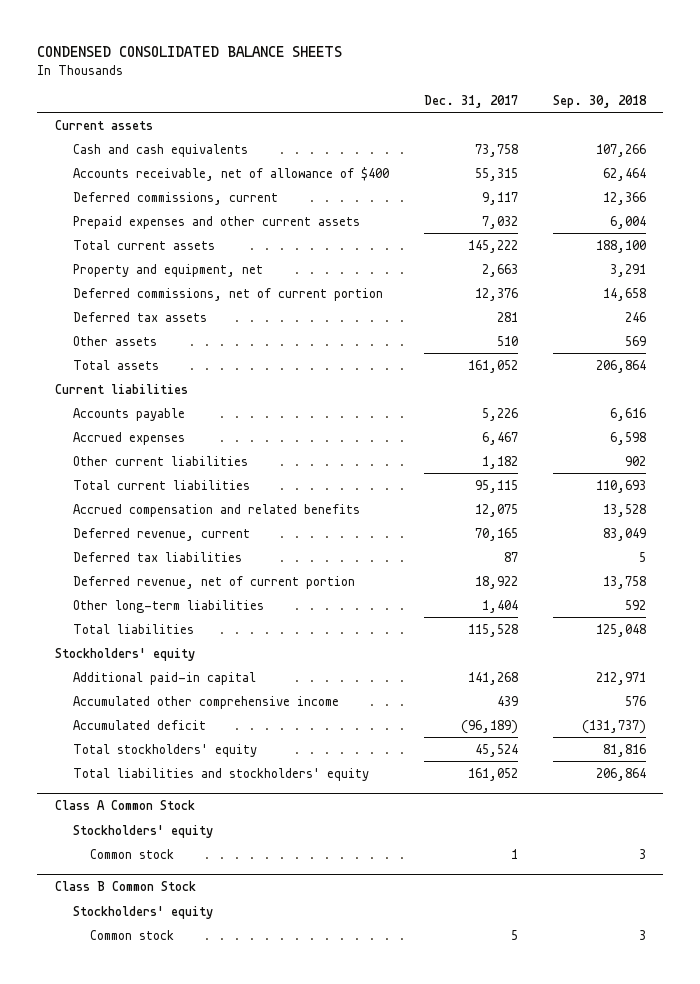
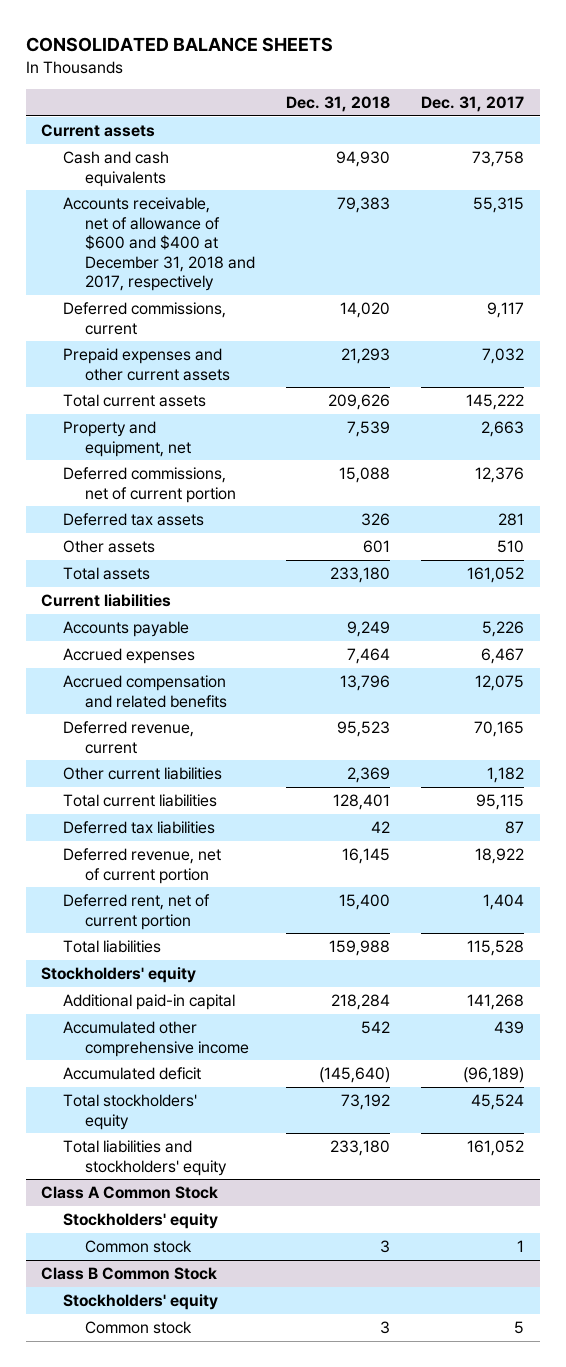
- CONDENSED CONSOLIDATED BALANCE SHEETS
+ CONSOLIDATED BALANCE SHEETS
- | Dec. 31, 2017 | Sep. 30, 2018
+ | Dec. 31, 2018 | Dec. 31, 2017
- Accounts receivable, net of allowance of $400 | 55,315 | 62,464
+ Accounts receivable, net of allowance of $600 and $400 at December 31, 2018 and 2017, respectively | 79,383 | 55,315
moved down: Other current liabilities | 2,369 | 1,182
moved down: Total current liabilities | 128,401 | 95,115
- Other long-term liabilities | 1,404 | 592
+ Deferred rent, net of current portion | 15,400 | 1,404

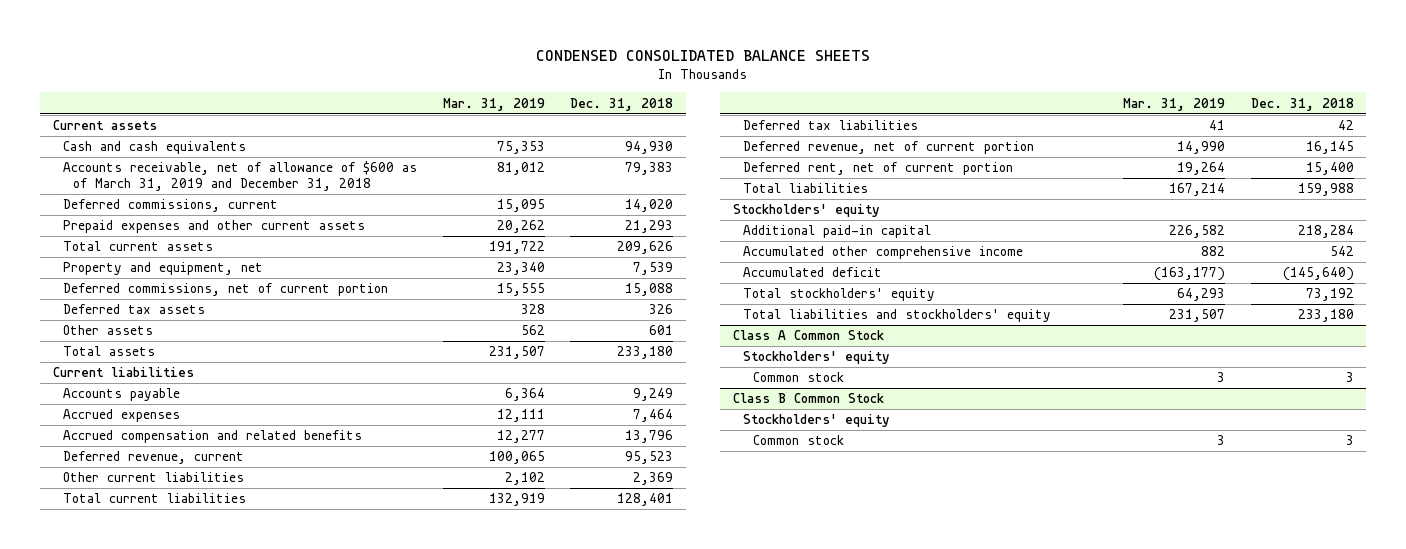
- CONSOLIDATED BALANCE SHEETS
+ CONDENSED CONSOLIDATED BALANCE SHEETS
- | Dec. 31, 2018 | Dec. 31, 2017
+ | Mar. 31, 2019 | Dec. 31, 2018
- Accounts receivable, net of allowance of $600 and $400 at December 31, 2018 and 2017, respectively | 79,383 | 55,315
+ Accounts receivable, net of allowance of $600 as of March 31, 2019 and December 31, 2018 | 81,012 | 79,383

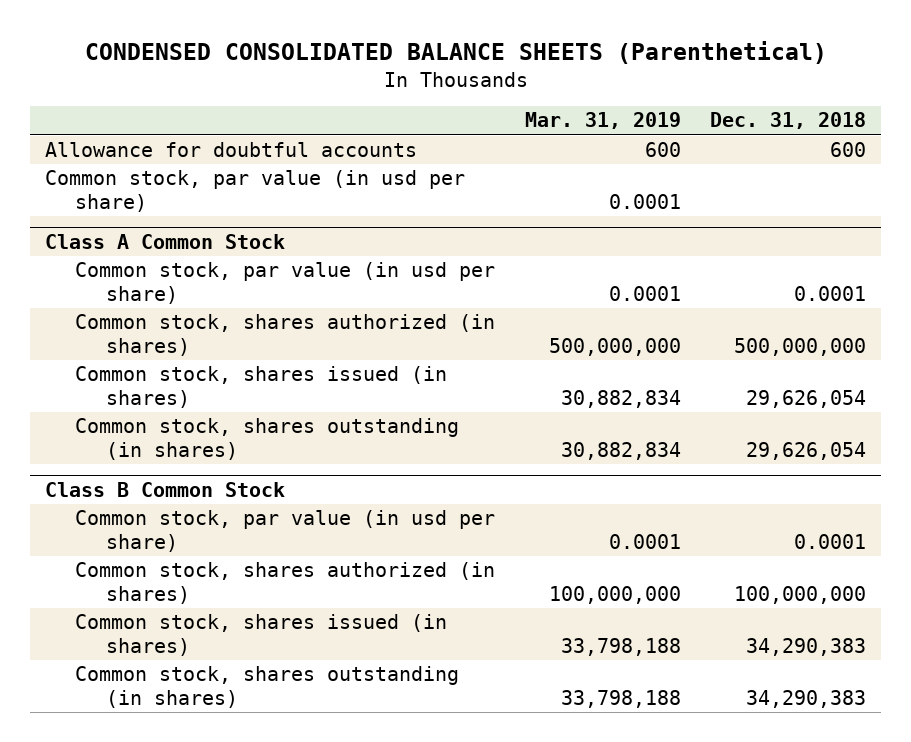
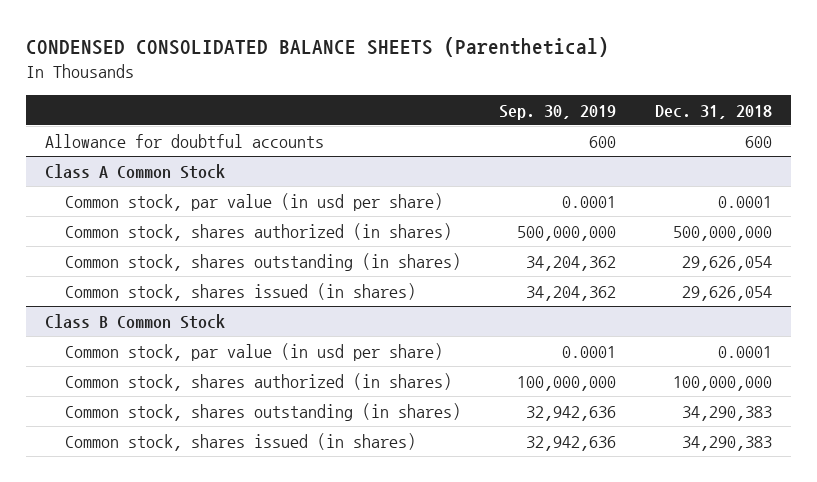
- | Mar. 31, 2019 | Dec. 31, 2018
+ | Sep. 30, 2019 | Dec. 31, 2018
- Common stock, par value (in usd per share) | 0.0001 |
@ Class A Common Stock
moved down: Common stock, shares issued (in shares) | 34,204,362 | 29,626,054
@ Class B Common Stock
moved down: Common stock, shares issued (in shares) | 32,942,636 | 34,290,383

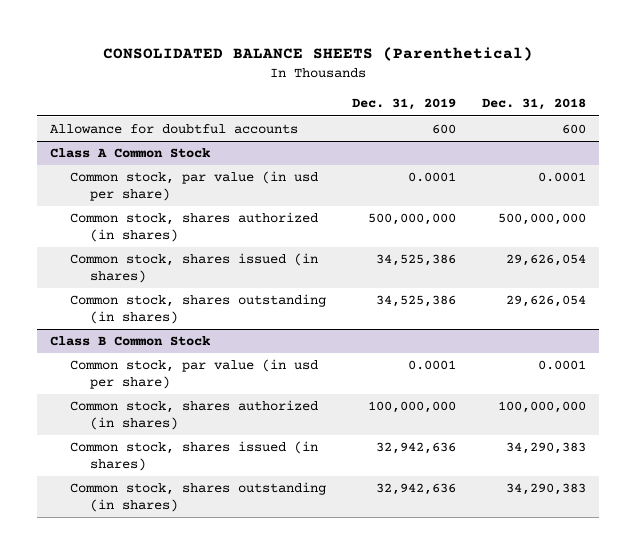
- CONDENSED CONSOLIDATED BALANCE SHEETS (Parenthetical)
+ CONSOLIDATED BALANCE SHEETS (Parenthetical)
- | Sep. 30, 2019 | Dec. 31, 2018
+ | Dec. 31, 2019 | Dec. 31, 2018
@ Class A Common Stock
moved down: Common stock, shares outstanding (in shares) | 34,525,386 | 29,626,054
@ Class B Common Stock
moved down: Common stock, shares outstanding (in shares) | 32,942,636 | 34,290,383

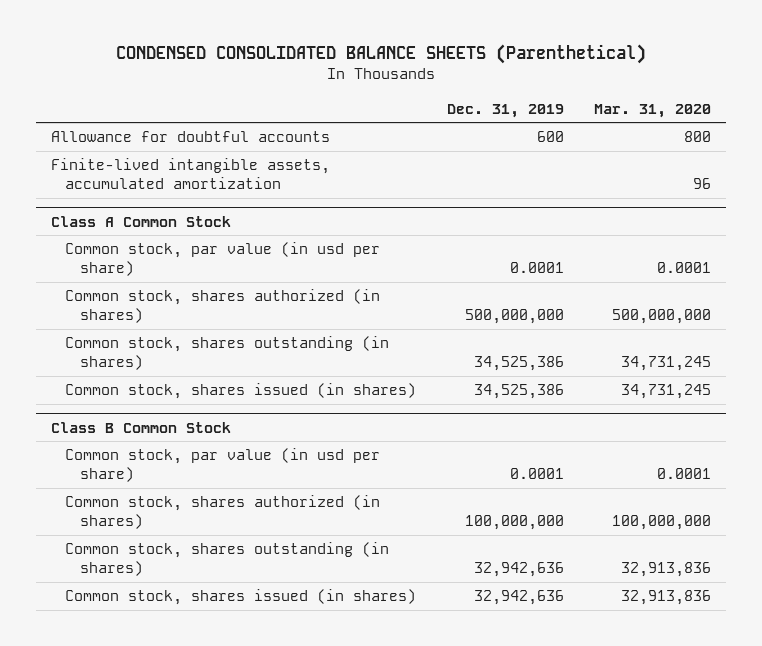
- CONSOLIDATED BALANCE SHEETS (Parenthetical)
+ CONDENSED CONSOLIDATED BALANCE SHEETS (Parenthetical)
- | Dec. 31, 2019 | Dec. 31, 2018
+ | Dec. 31, 2019 | Mar. 31, 2020
+ Finite-lived intangible assets, accumulated amortization | | 96
@ Class A Common Stock
moved down: Common stock, shares issued (in shares) | 34,525,386 | 34,731,245
@ Class B Common Stock
moved down: Common stock, shares issued (in shares) | 32,942,636 | 32,913,836

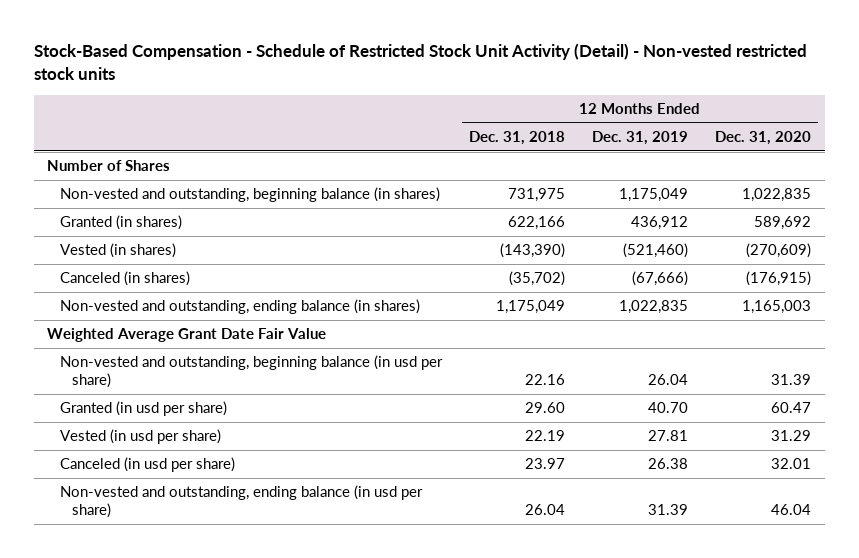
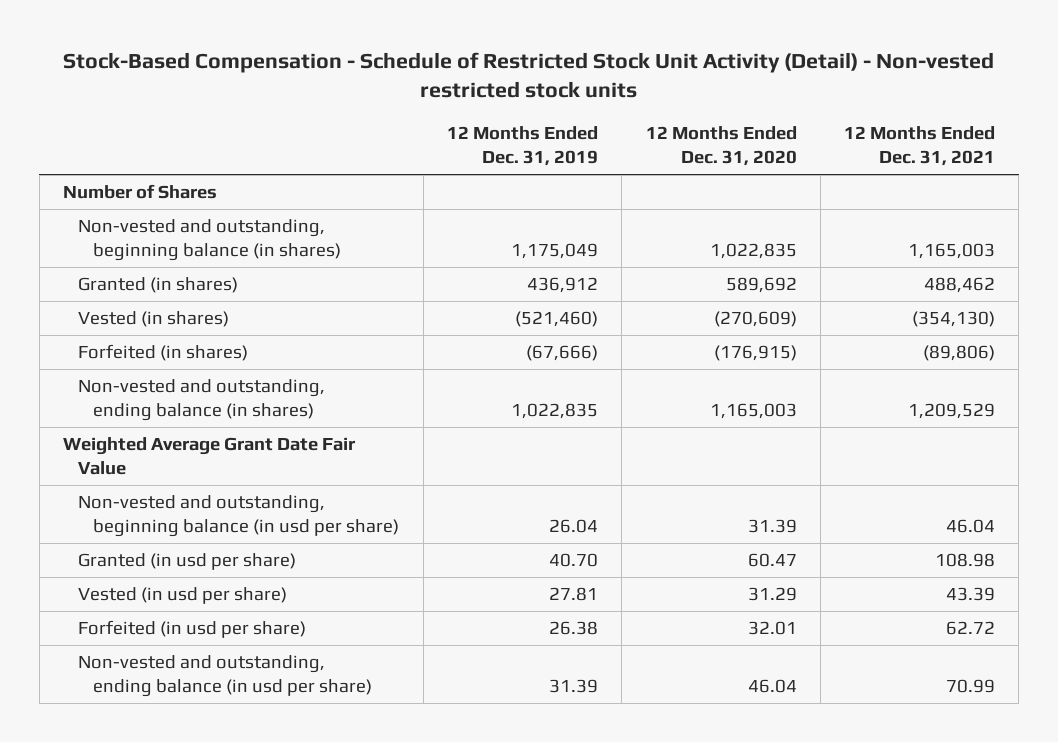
- | 12 Months Ended Dec. 31, 2018 | 12 Months Ended Dec. 31, 2019 | 12 Months Ended Dec. 31, 2020
+ | 12 Months Ended Dec. 31, 2019 | 12 Months Ended Dec. 31, 2020 | 12 Months Ended Dec. 31, 2021
- Canceled (in shares) | (35,702) | (67,666) | (176,915)
+ Forfeited (in shares) | (67,666) | (176,915) | (89,806)
- Canceled (in usd per share) | 23.97 | 26.38 | 32.01
+ Forfeited (in usd per share) | 26.38 | 32.01 | 62.72

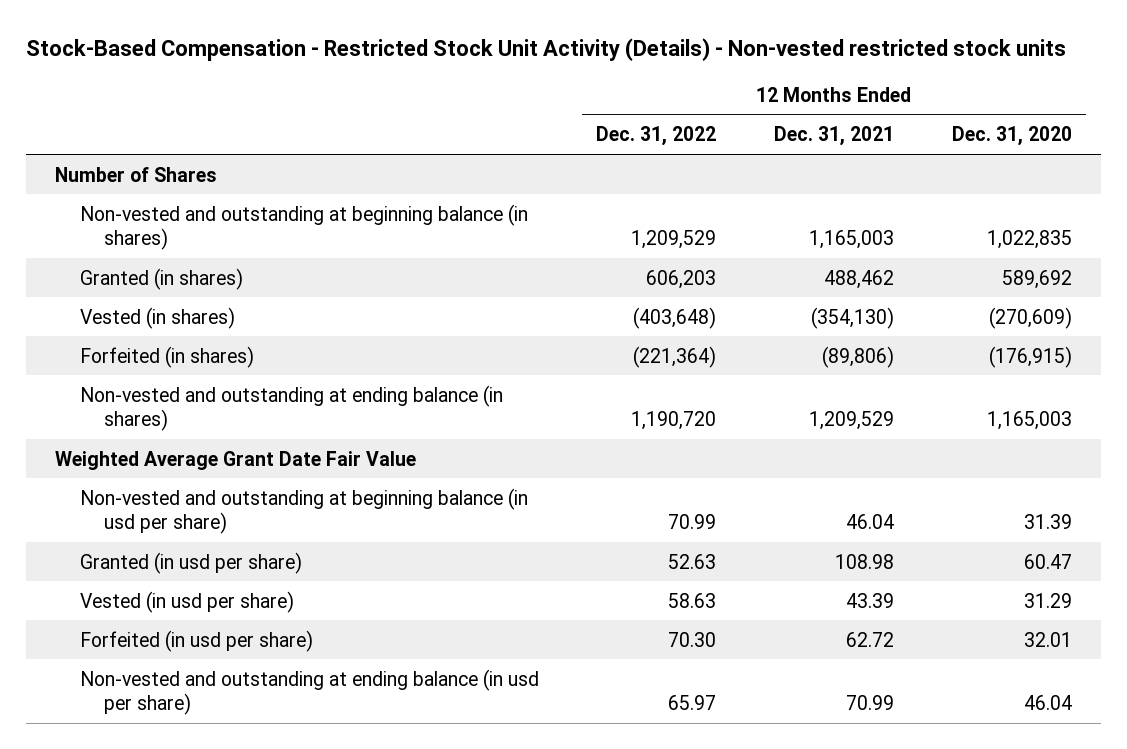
- Stock-Based Compensation - Schedule of Restricted Stock Unit Activity (Detail) - Non-vested restricted stock units
+ Stock-Based Compensation - Restricted Stock Unit Activity (Details) - Non-vested restricted stock units
- | 12 Months Ended Dec. 31, 2019 | 12 Months Ended Dec. 31, 2020 | 12 Months Ended Dec. 31, 2021
+ | 12 Months Ended Dec. 31, 2022 | 12 Months Ended Dec. 31, 2021 | 12 Months Ended Dec. 31, 2020
- Non-vested and outstanding, beginning balance (in shares) | 1,175,049 | 1,022,835 | 1,165,003
+ Non-vested and outstanding at beginning balance (in shares) | 1,209,529 | 1,165,003 | 1,022,835
- Non-vested and outstanding, ending balance (in shares) | 1,022,835 | 1,165,003 | 1,209,529
+ Non-vested and outstanding at ending balance (in shares) | 1,190,720 | 1,209,529 | 1,165,003
- Non-vested and outstanding, beginning balance (in usd per share) | 26.04 | 31.39 | 46.04
+ Non-vested and outstanding at beginning balance (in usd per share) | 70.99 | 46.04 | 31.39
- Non-vested and outstanding, ending balance (in usd per share) | 31.39 | 46.04 | 70.99
+ Non-vested and outstanding at ending balance (in usd per share) | 65.97 | 70.99 | 46.04

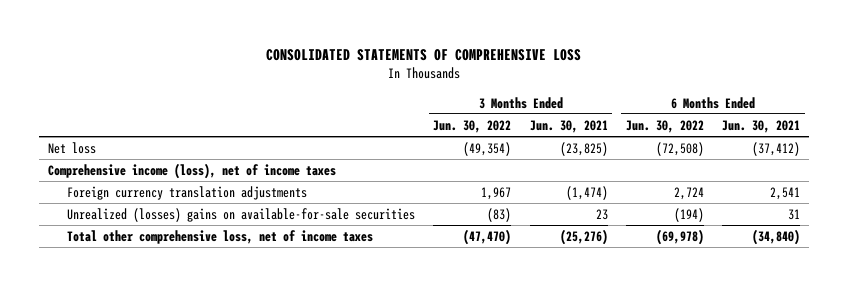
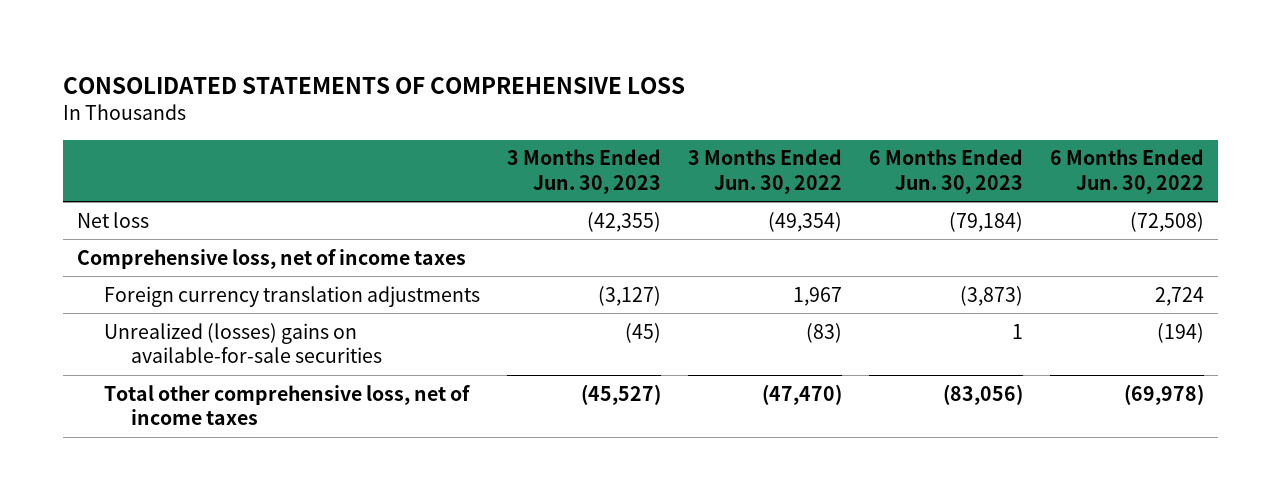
- | 3 Months Ended Jun. 30, 2022 | 3 Months Ended Jun. 30, 2021 | 6 Months Ended Jun. 30, 2022 | 6 Months Ended Jun. 30, 2021
+ | 3 Months Ended Jun. 30, 2023 | 3 Months Ended Jun. 30, 2022 | 6 Months Ended Jun. 30, 2023 | 6 Months Ended Jun. 30, 2022
- Comprehensive income (loss), net of income taxes
+ Comprehensive loss, net of income taxes

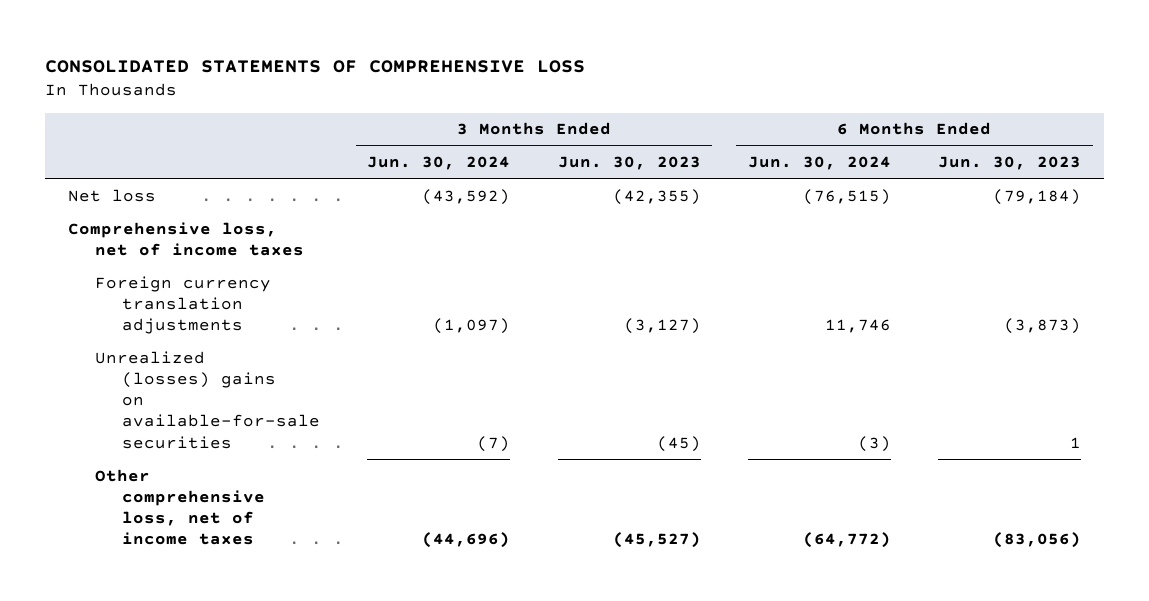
- | 3 Months Ended Jun. 30, 2023 | 3 Months Ended Jun. 30, 2022 | 6 Months Ended Jun. 30, 2023 | 6 Months Ended Jun. 30, 2022
+ | 3 Months Ended Jun. 30, 2024 | 3 Months Ended Jun. 30, 2023 | 6 Months Ended Jun. 30, 2024 | 6 Months Ended Jun. 30, 2023
- Total other comprehensive loss, net of income taxes | (45,527) | (47,470) | (83,056) | (69,978)
+ Other comprehensive loss, net of income taxes | (44,696) | (45,527) | (64,772) | (83,056)

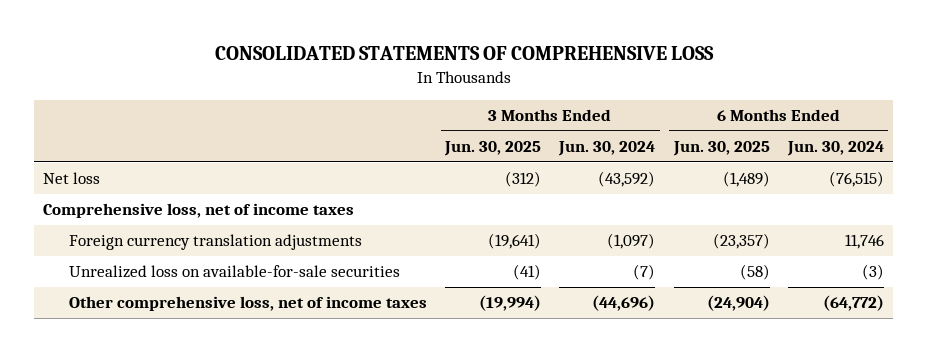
- | 3 Months Ended Jun. 30, 2024 | 3 Months Ended Jun. 30, 2023 | 6 Months Ended Jun. 30, 2024 | 6 Months Ended Jun. 30, 2023
+ | 3 Months Ended Jun. 30, 2025 | 3 Months Ended Jun. 30, 2024 | 6 Months Ended Jun. 30, 2025 | 6 Months Ended Jun. 30, 2024
- Unrealized (losses) gains on available-for-sale securities | (7) | (45) | (3) | 1
+ Unrealized loss on available-for-sale securities | (41) | (7) | (58) | (3)

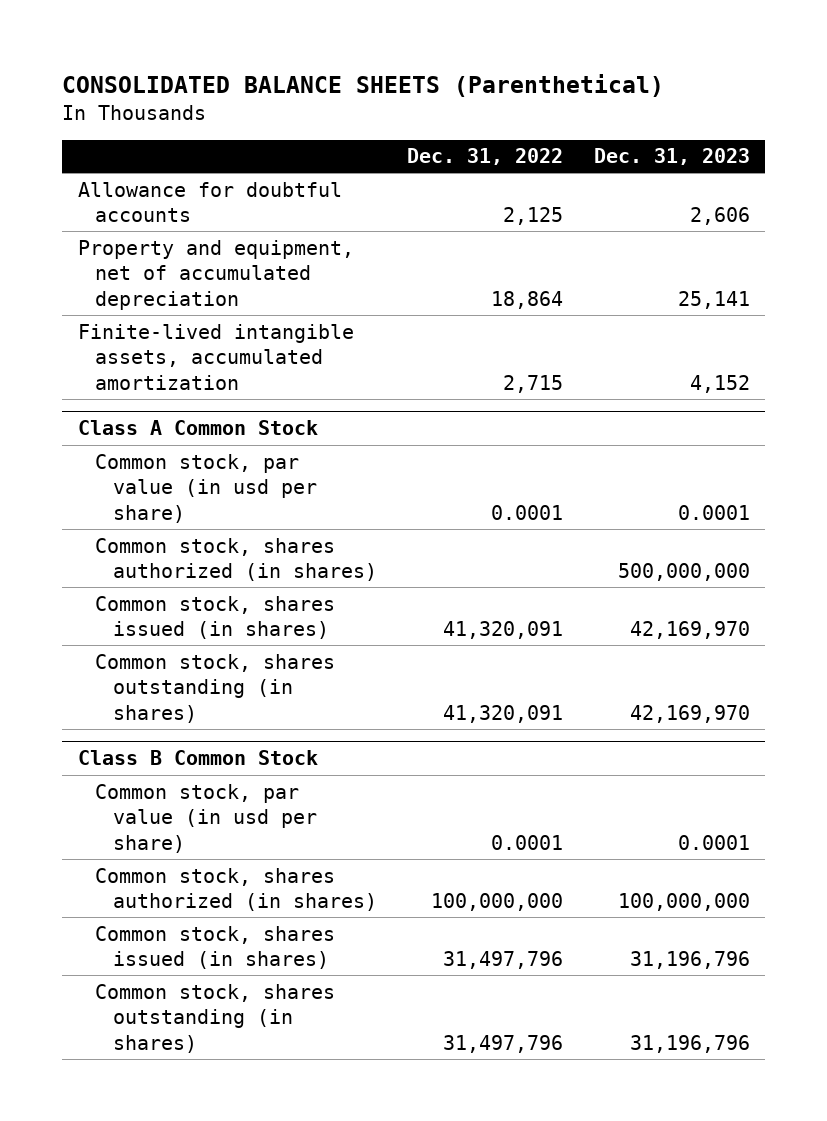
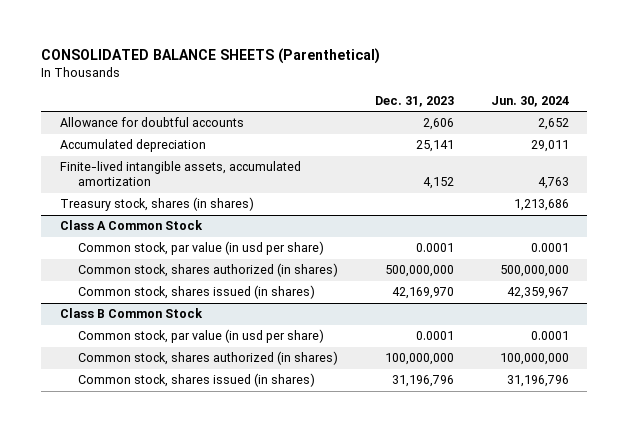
- | Dec. 31, 2022 | Dec. 31, 2023
+ | Dec. 31, 2023 | Jun. 30, 2024
- Property and equipment, net of accumulated depreciation | 18,864 | 25,141
+ Accumulated depreciation | 25,141 | 29,011
+ Treasury stock, shares (in shares) | | 1,213,686
@ Class A Common Stock
- Common stock, shares outstanding (in shares) | 41,320,091 | 42,169,970
@ Class B Common Stock
- Common stock, shares outstanding (in shares) | 31,497,796 | 31,196,796

